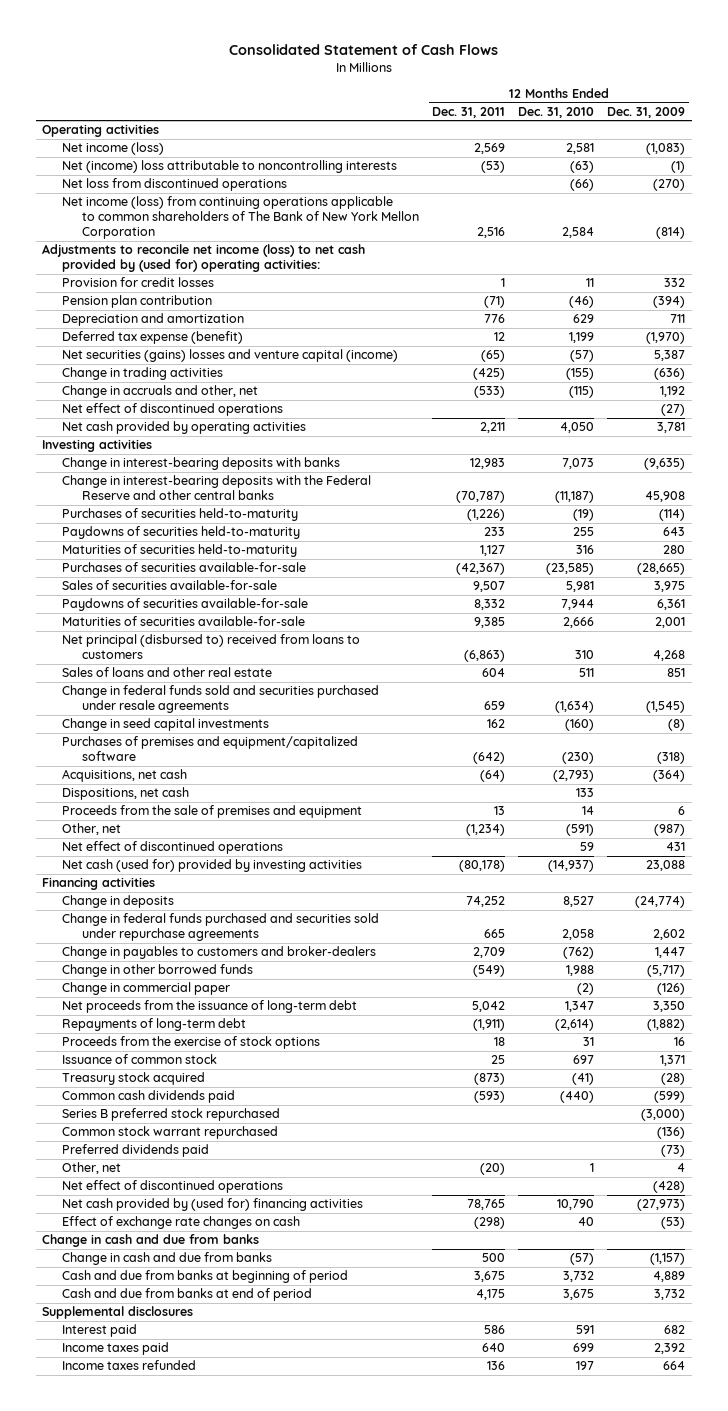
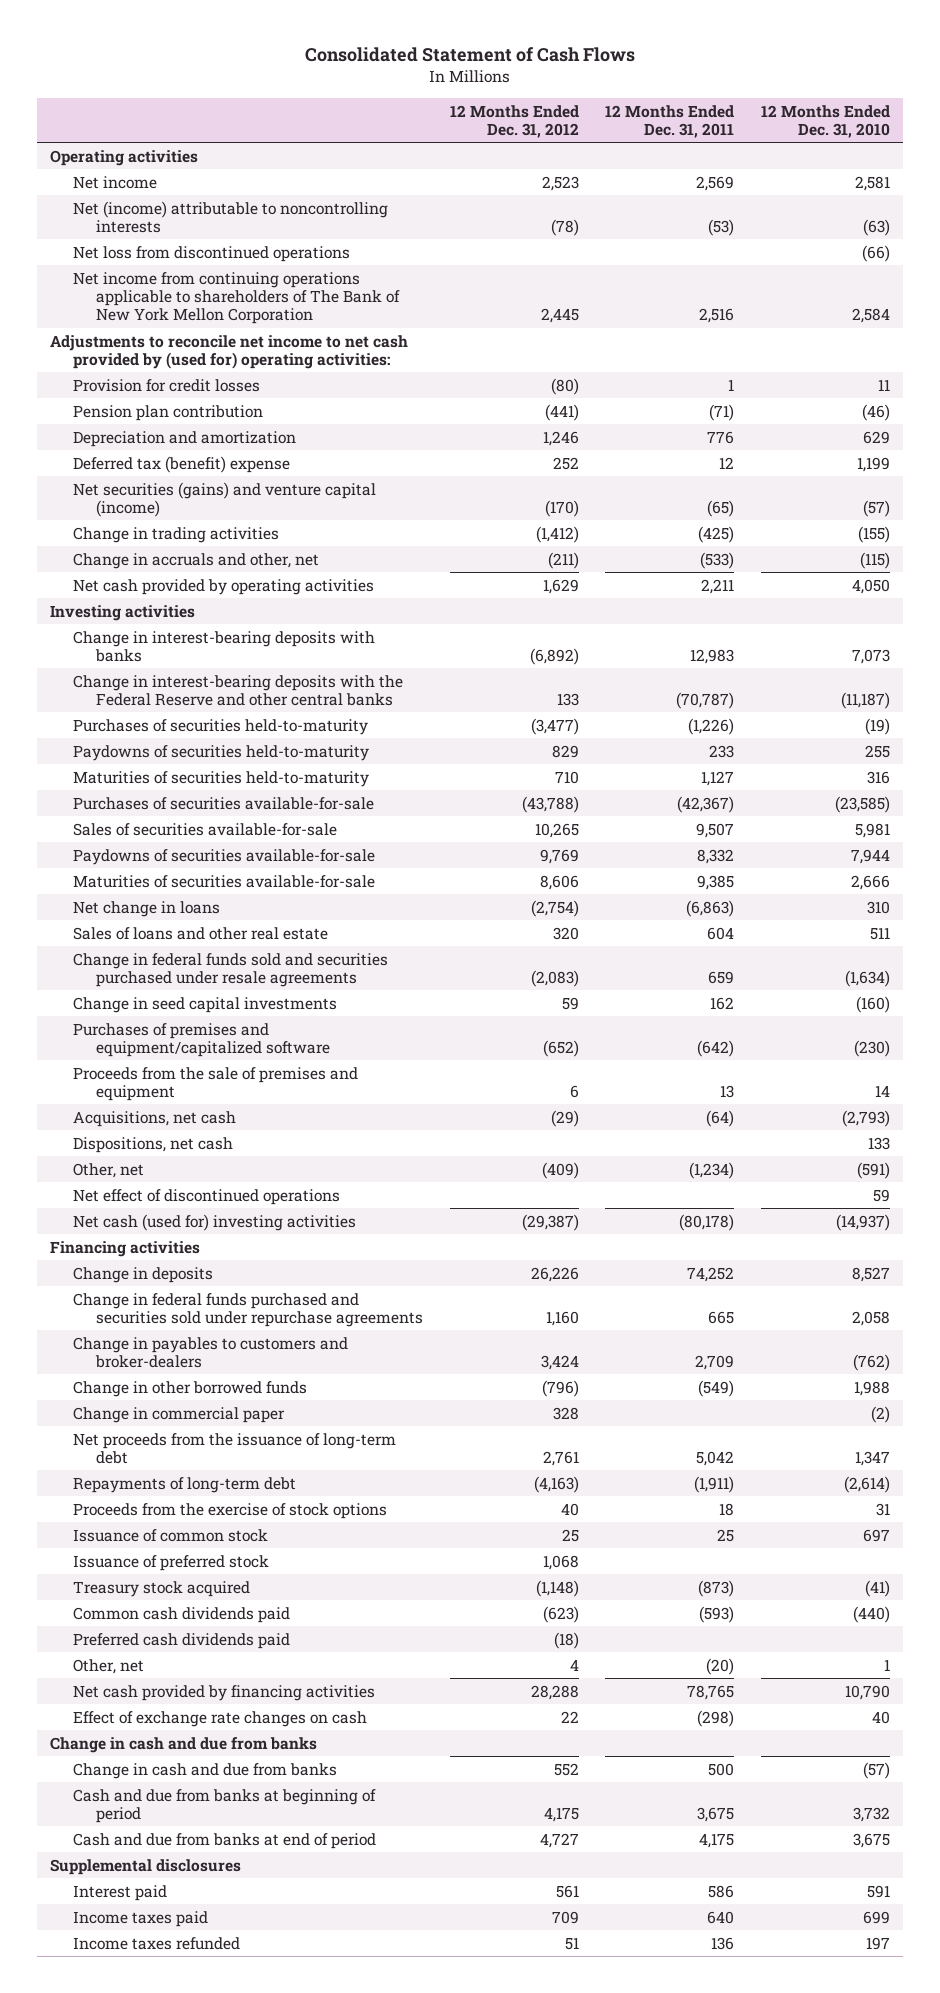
- | 12 Months Ended Dec. 31, 2011 | 12 Months Ended Dec. 31, 2010 | 12 Months Ended Dec. 31, 2009
+ | 12 Months Ended Dec. 31, 2012 | 12 Months Ended Dec. 31, 2011 | 12 Months Ended Dec. 31, 2010
- Net income (loss) | 2,569 | 2,581 | (1,083)
- Net (income) loss attributable to noncontrolling interests | (53) | (63) | (1)
+ Net income | 2,523 | 2,569 | 2,581
+ Net (income) attributable to noncontrolling interests | (78) | (53) | (63)
- Net income (loss) from continuing operations applicable to common shareholders of The Bank of New York Mellon Corporation | 2,516 | 2,584 | (814)
- Adjustments to reconcile net income (loss) to net cash provided by (used for) operating activities:
+ Net income from continuing operations applicable to shareholders of The Bank of New York Mellon Corporation | 2,445 | 2,516 | 2,584
+ Adjustments to reconcile net income to net cash provided by (used for) operating activities:
- Deferred tax expense (benefit) | 12 | 1,199 | (1,970)
- Net securities (gains) losses and venture capital (income) | (65) | (57) | 5,387
+ Deferred tax (benefit) expense | 252 | 12 | 1,199
+ Net securities (gains) and venture capital (income) | (170) | (65) | (57)
- Net effect of discontinued operations | | | (27)
- Net principal (disbursed to) received from loans to customers | (6,863) | 310 | 4,268
+ Net change in loans | (2,754) | (6,863) | 310
moved up: Proceeds from the sale of premises and equipment | 6 | 13 | 14
- Net cash (used for) provided by investing activities | (80,178) | (14,937) | 23,088
+ Net cash (used for) investing activities | (29,387) | (80,178) | (14,937)
+ Issuance of preferred stock | 1,068 | |
- Series B preferred stock repurchased | | | (3,000)
- Common stock warrant repurchased | | | (136)
- Preferred dividends paid | | | (73)
+ Preferred cash dividends paid | (18) | |
- Net effect of discontinued operations | | | (428)
- Net cash provided by (used for) financing activities | 78,765 | 10,790 | (27,973)
+ Net cash provided by financing activities | 28,288 | 78,765 | 10,790

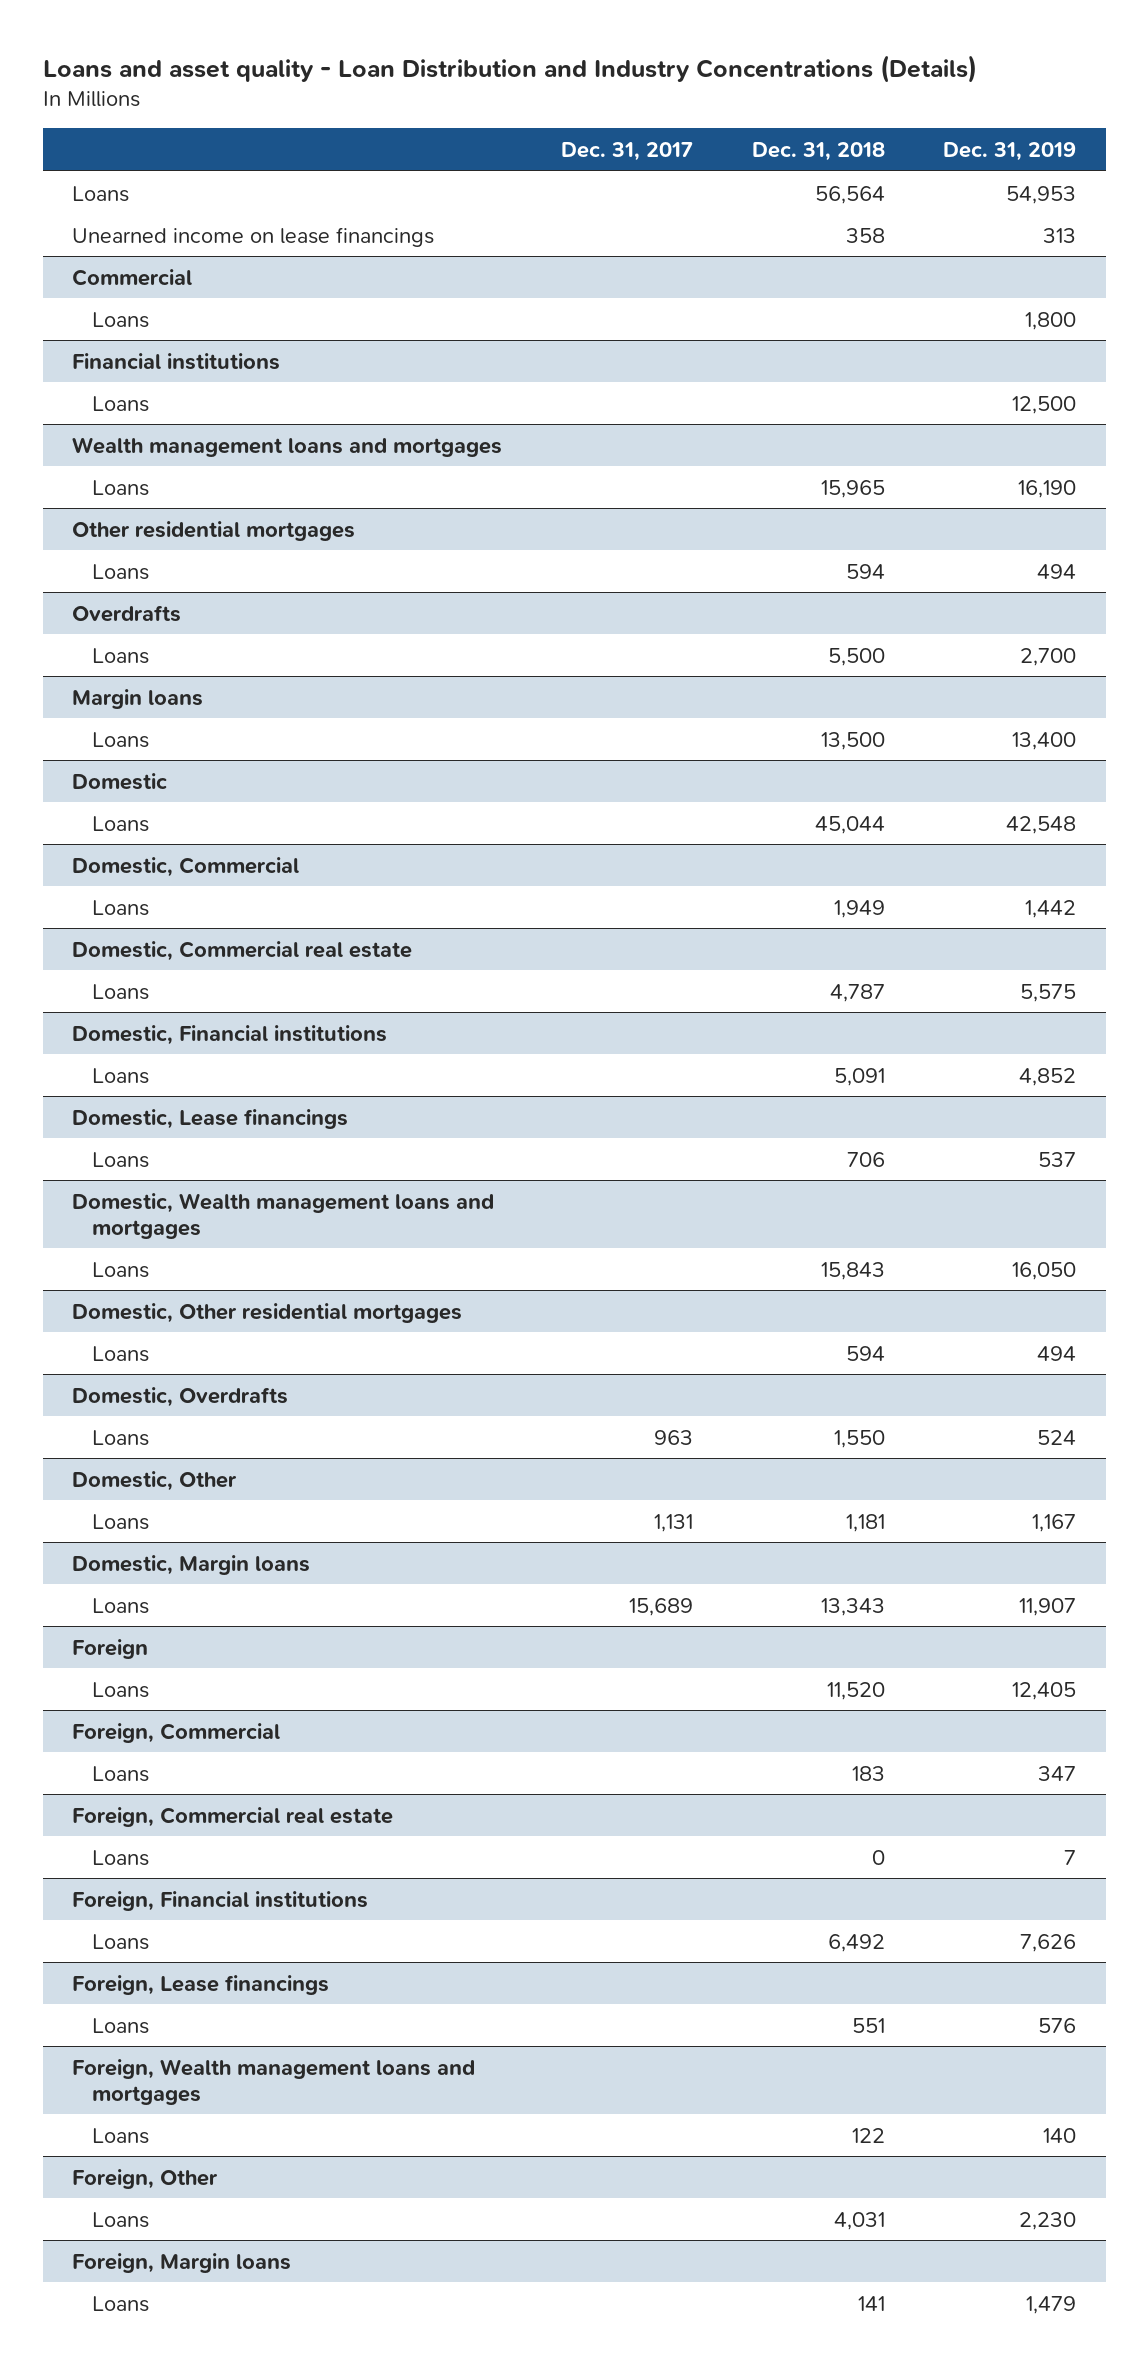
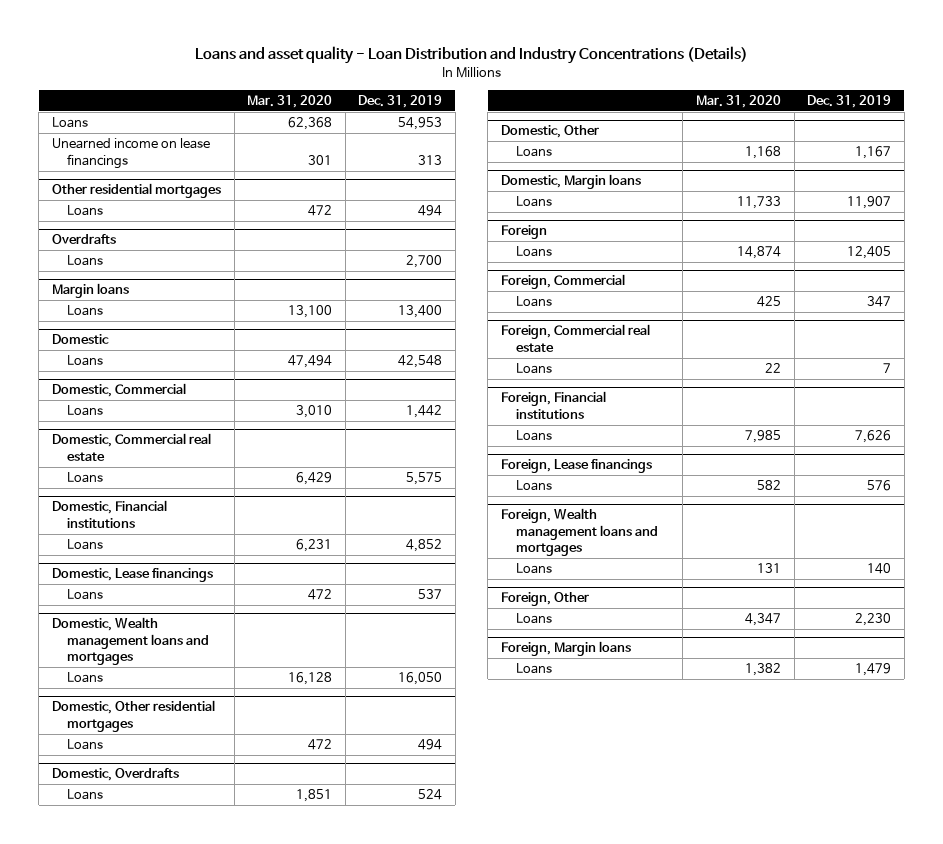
- | Dec. 31, 2017 | Dec. 31, 2018 | Dec. 31, 2019
+ | Mar. 31, 2020 | Dec. 31, 2019
- Commercial
- Loans | | | 1,800
- Financial institutions
- Loans | | | 12,500
- Wealth management loans and mortgages
- Loans | | 15,965 | 16,190

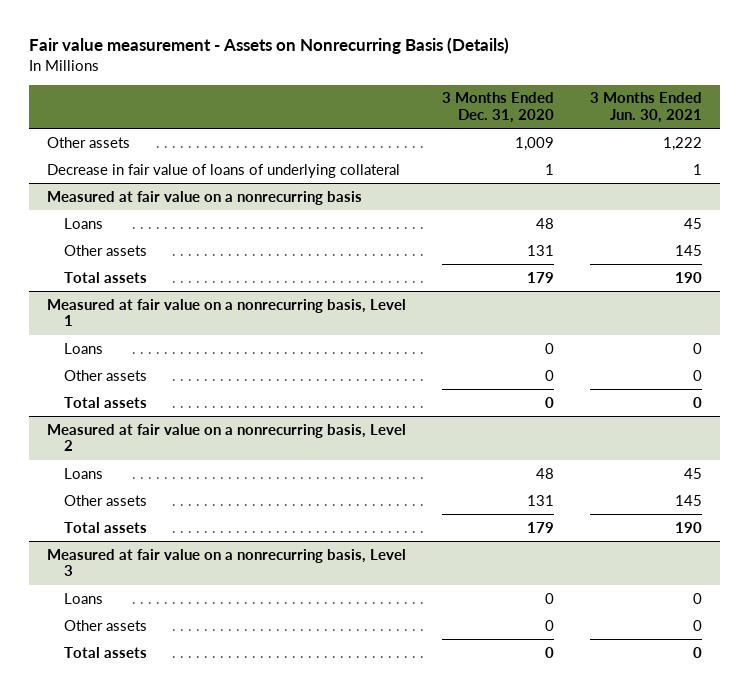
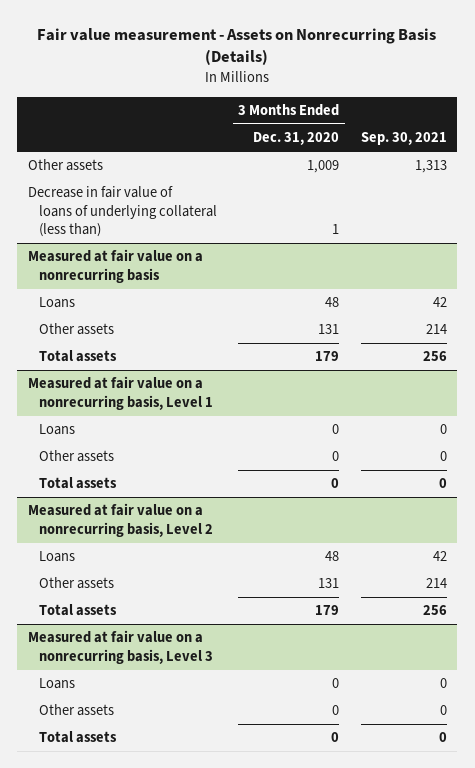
- | 3 Months Ended Dec. 31, 2020 | 3 Months Ended Jun. 30, 2021
+ | 3 Months Ended Dec. 31, 2020 | Sep. 30, 2021
- Decrease in fair value of loans of underlying collateral | 1 | 1
+ Decrease in fair value of loans of underlying collateral (less than) | 1 |

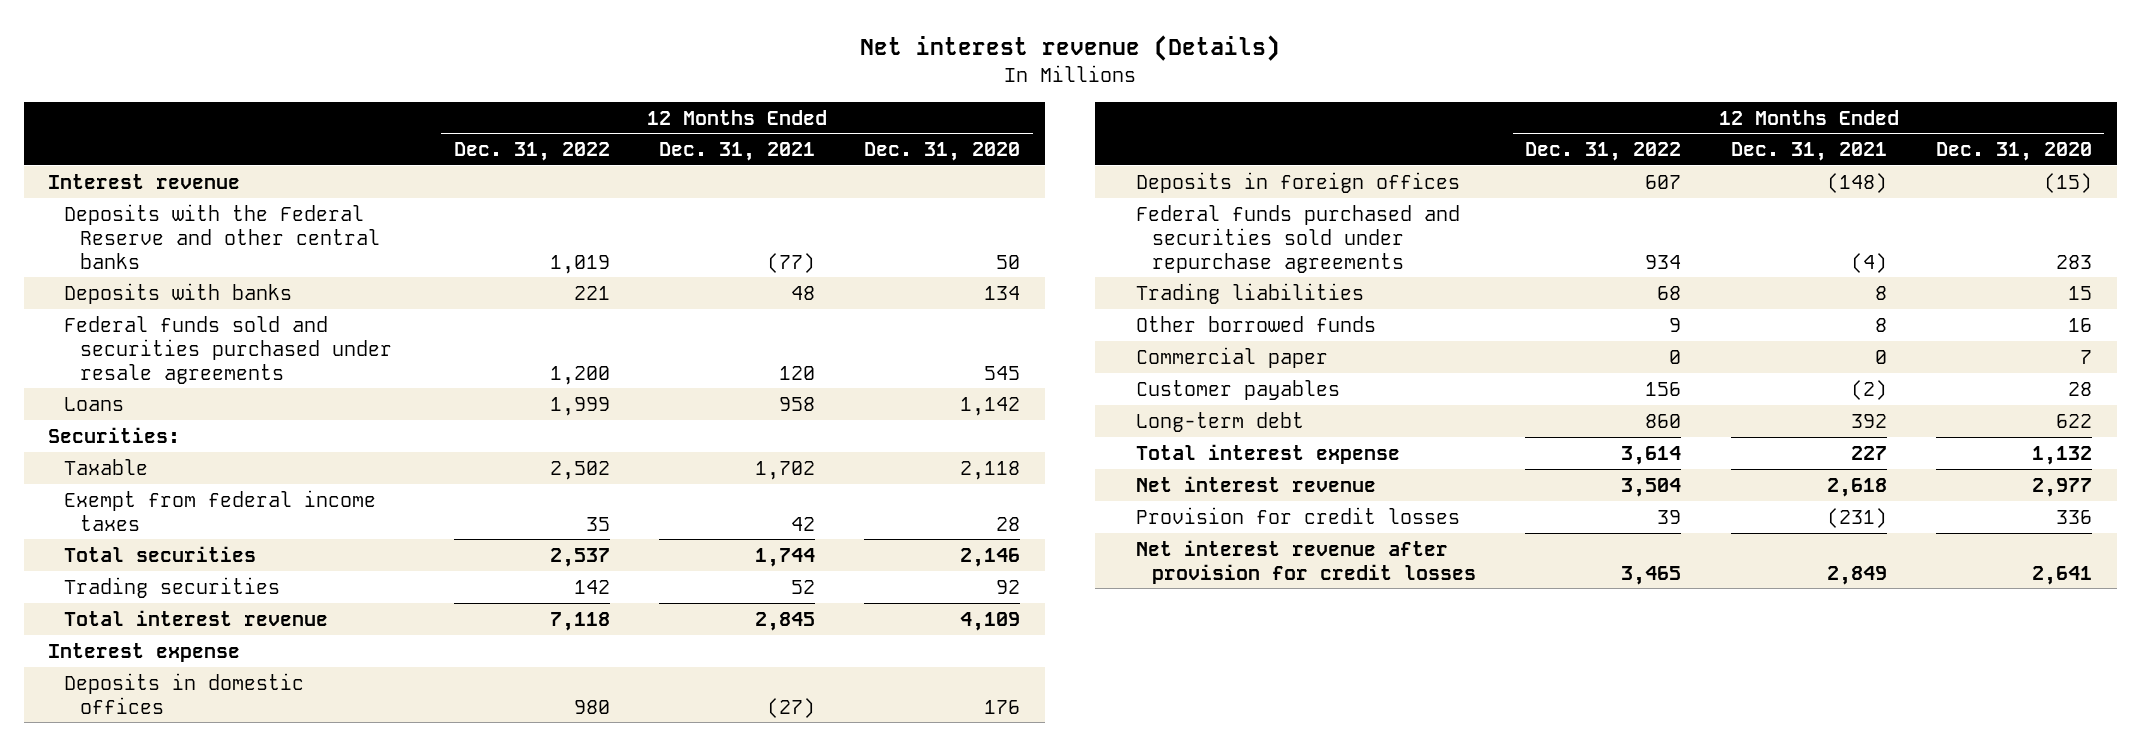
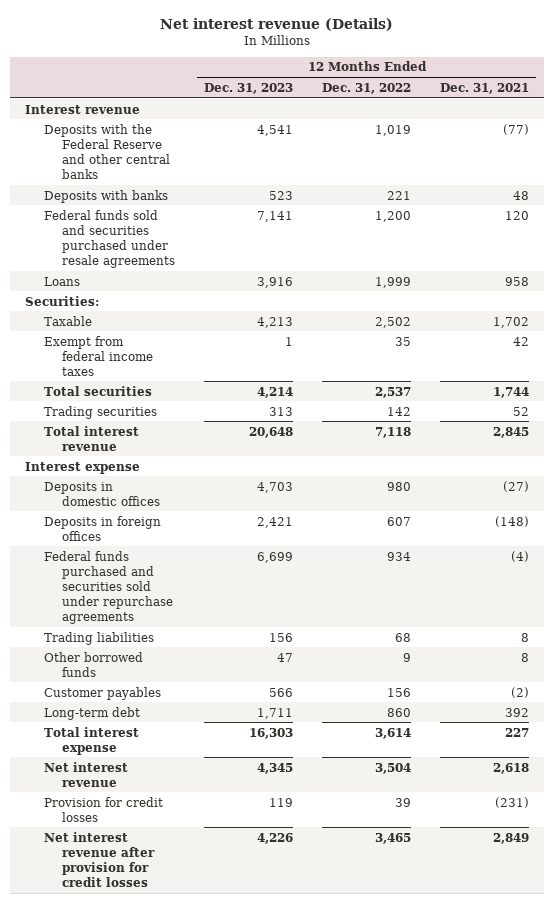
- | 12 Months Ended Dec. 31, 2022 | 12 Months Ended Dec. 31, 2021 | 12 Months Ended Dec. 31, 2020
+ | 12 Months Ended Dec. 31, 2023 | 12 Months Ended Dec. 31, 2022 | 12 Months Ended Dec. 31, 2021
- Commercial paper | 0 | 0 | 7

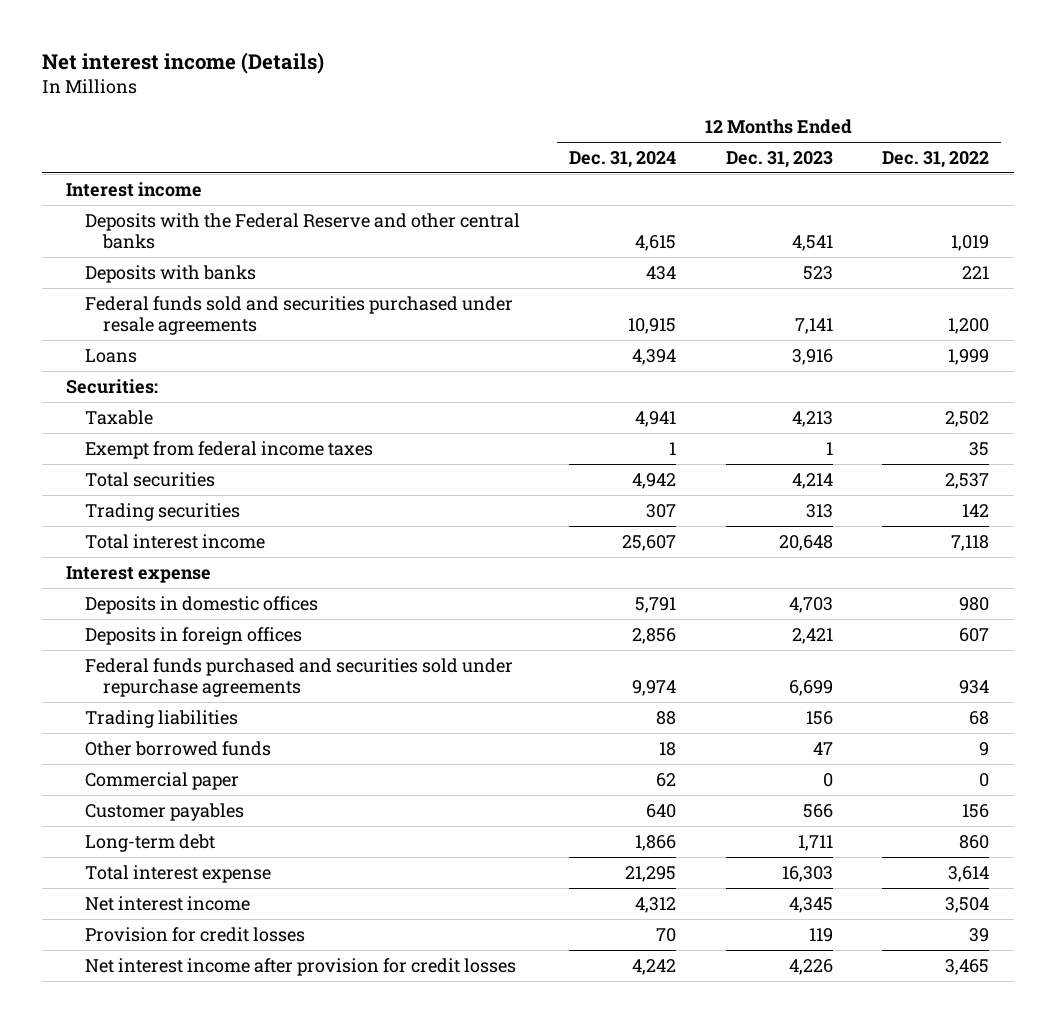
- Net interest revenue (Details)
+ Net interest income (Details)
- | 12 Months Ended Dec. 31, 2023 | 12 Months Ended Dec. 31, 2022 | 12 Months Ended Dec. 31, 2021
+ | 12 Months Ended Dec. 31, 2024 | 12 Months Ended Dec. 31, 2023 | 12 Months Ended Dec. 31, 2022
- Interest revenue
+ Interest income
- Total interest revenue | 20,648 | 7,118 | 2,845
+ Total interest income | 25,607 | 20,648 | 7,118
+ Commercial paper | 62 | 0 | 0
- Net interest revenue | 4,345 | 3,504 | 2,618
+ Net interest income | 4,312 | 4,345 | 3,504
- Net interest revenue after provision for credit losses | 4,226 | 3,465 | 2,849
+ Net interest income after provision for credit losses | 4,242 | 4,226 | 3,465

